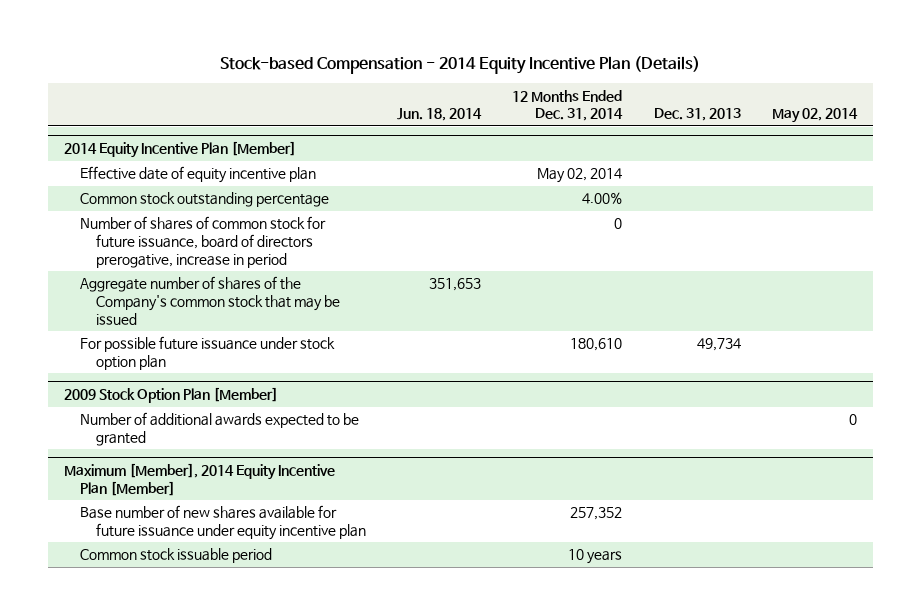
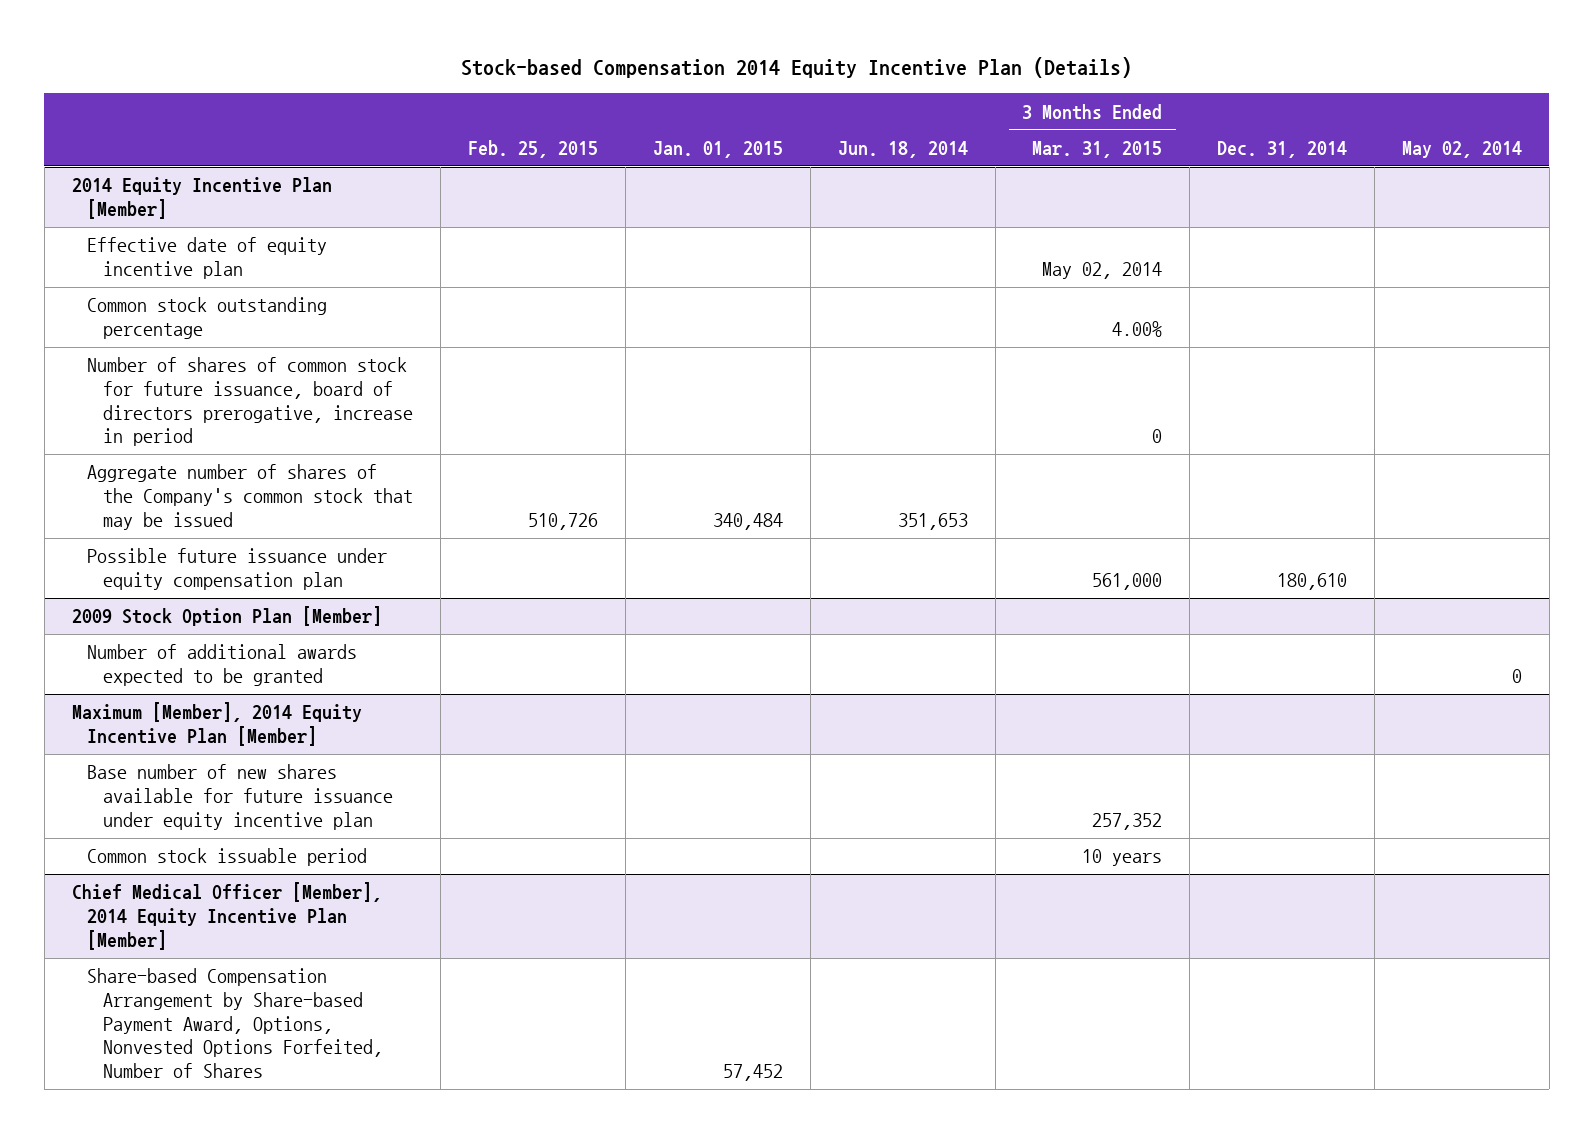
- Stock-based Compensation - 2014 Equity Incentive Plan (Details)
+ Stock-based Compensation 2014 Equity Incentive Plan (Details)
- | Jun. 18, 2014 | 12 Months Ended Dec. 31, 2014 | Dec. 31, 2013 | May 02, 2014
+ | Feb. 25, 2015 | Jan. 01, 2015 | Jun. 18, 2014 | 3 Months Ended Mar. 31, 2015 | Dec. 31, 2014 | May 02, 2014
@ 2014 Equity Incentive Plan [Member]
- For possible future issuance under stock option plan | | 180,610 | 49,734 |
+ Possible future issuance under equity compensation plan | | | | 561,000 | 180,610 |
+ Chief Medical Officer [Member], 2014 Equity Incentive Plan [Member]
+ Share-based Compensation Arrangement by Share-based Payment Award, Options, Nonvested Options Forfeited, Number of Shares | | 57,452 | | | |

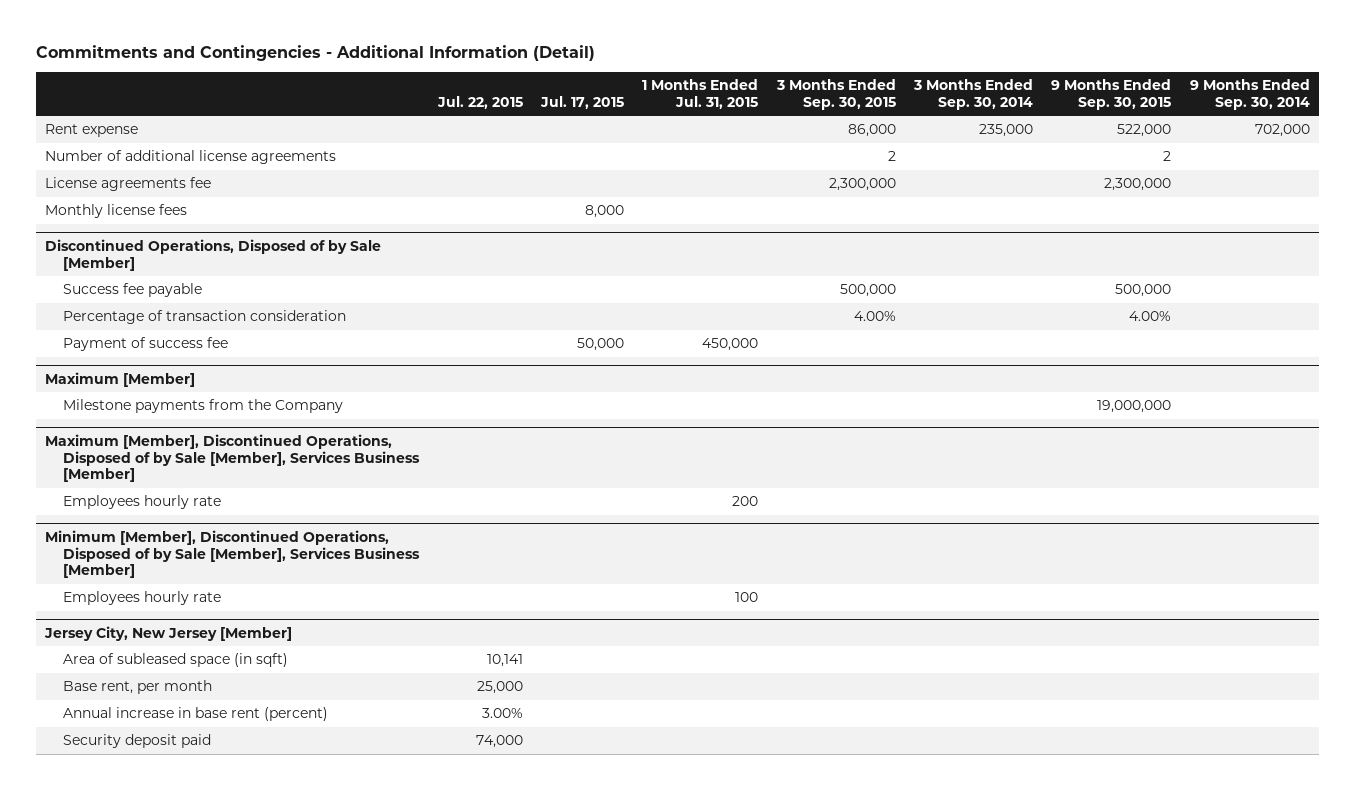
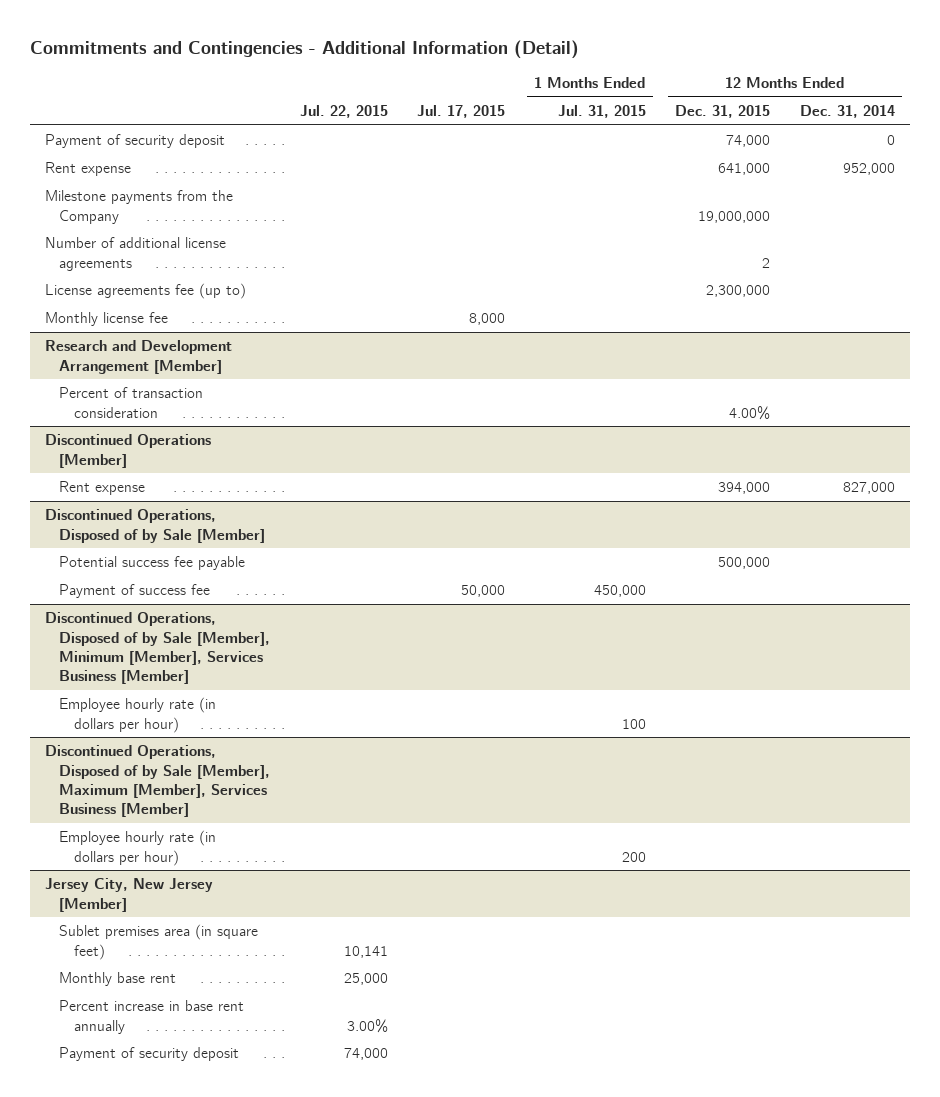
- | Jul. 22, 2015 | Jul. 17, 2015 | 1 Months Ended Jul. 31, 2015 | 3 Months Ended Sep. 30, 2015 | 3 Months Ended Sep. 30, 2014 | 9 Months Ended Sep. 30, 2015 | 9 Months Ended Sep. 30, 2014
+ | Jul. 22, 2015 | Jul. 17, 2015 | 1 Months Ended Jul. 31, 2015 | 12 Months Ended Dec. 31, 2015 | 12 Months Ended Dec. 31, 2014
+ Payment of security deposit | | | | 74,000 | 0
+ Milestone payments from the Company | | | | 19,000,000 |
- License agreements fee | | | | 2,300,000 | | 2,300,000 |
- Monthly license fees | | 8,000 | | | | |
+ License agreements fee (up to) | | | | 2,300,000 |
+ Monthly license fee | | 8,000 | | |
+ Research and Development Arrangement [Member]
+ Percent of transaction consideration | | | | 4.00% |
+ Discontinued Operations [Member]
+ Rent expense | | | | 394,000 | 827,000
@ Discontinued Operations, Disposed of by Sale [Member]
- Success fee payable | | | | 500,000 | | 500,000 |
- Percentage of transaction consideration | | | | 4.00% | | 4.00% |
+ Potential success fee payable | | | | 500,000 |
- Maximum [Member]
- Milestone payments from the Company | | | | | | 19,000,000 |
- Maximum [Member], Discontinued Operations, Disposed of by Sale [Member], Services Business [Member]
- Employees hourly rate | | | 200 | | | |
- Minimum [Member], Discontinued Operations, Disposed of by Sale [Member], Services Business [Member]
- Employees hourly rate | | | 100 | | | |
+ Discontinued Operations, Disposed of by Sale [Member], Minimum [Member], Services Business [Member]
+ Employee hourly rate (in dollars per hour) | | | 100 | |
+ Discontinued Operations, Disposed of by Sale [Member], Maximum [Member], Services Business [Member]
+ Employee hourly rate (in dollars per hour) | | | 200 | |
@ Jersey City, New Jersey [Member]
- Area of subleased space (in sqft) | 10,141 | | | | | |
- Base rent, per month | 25,000 | | | | | |
- Annual increase in base rent (percent) | 3.00% | | | | | |
- Security deposit paid | 74,000 | | | | | |
+ Sublet premises area (in square feet) | 10,141 | | | |
+ Monthly base rent | 25,000 | | | |
+ Percent increase in base rent annually | 3.00% | | | |
+ Payment of security deposit | 74,000 | | | |

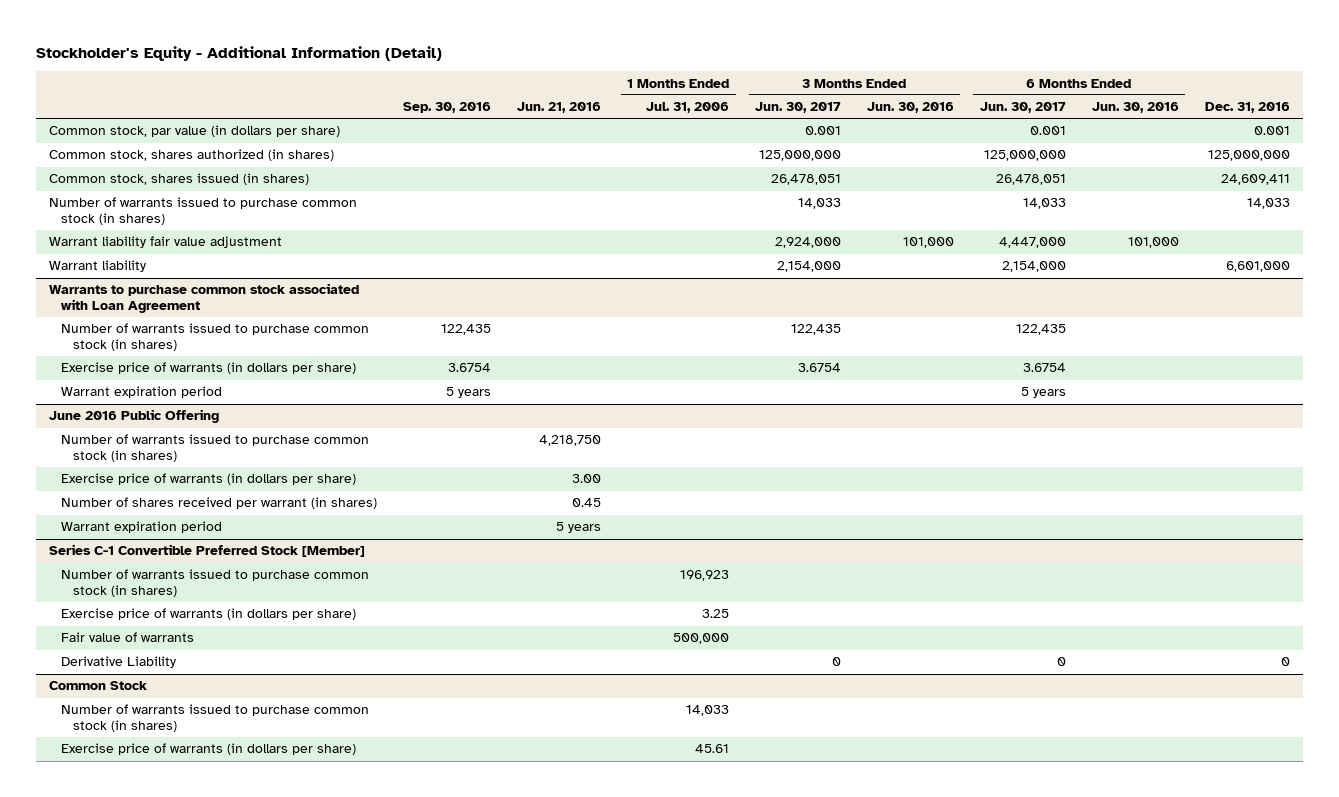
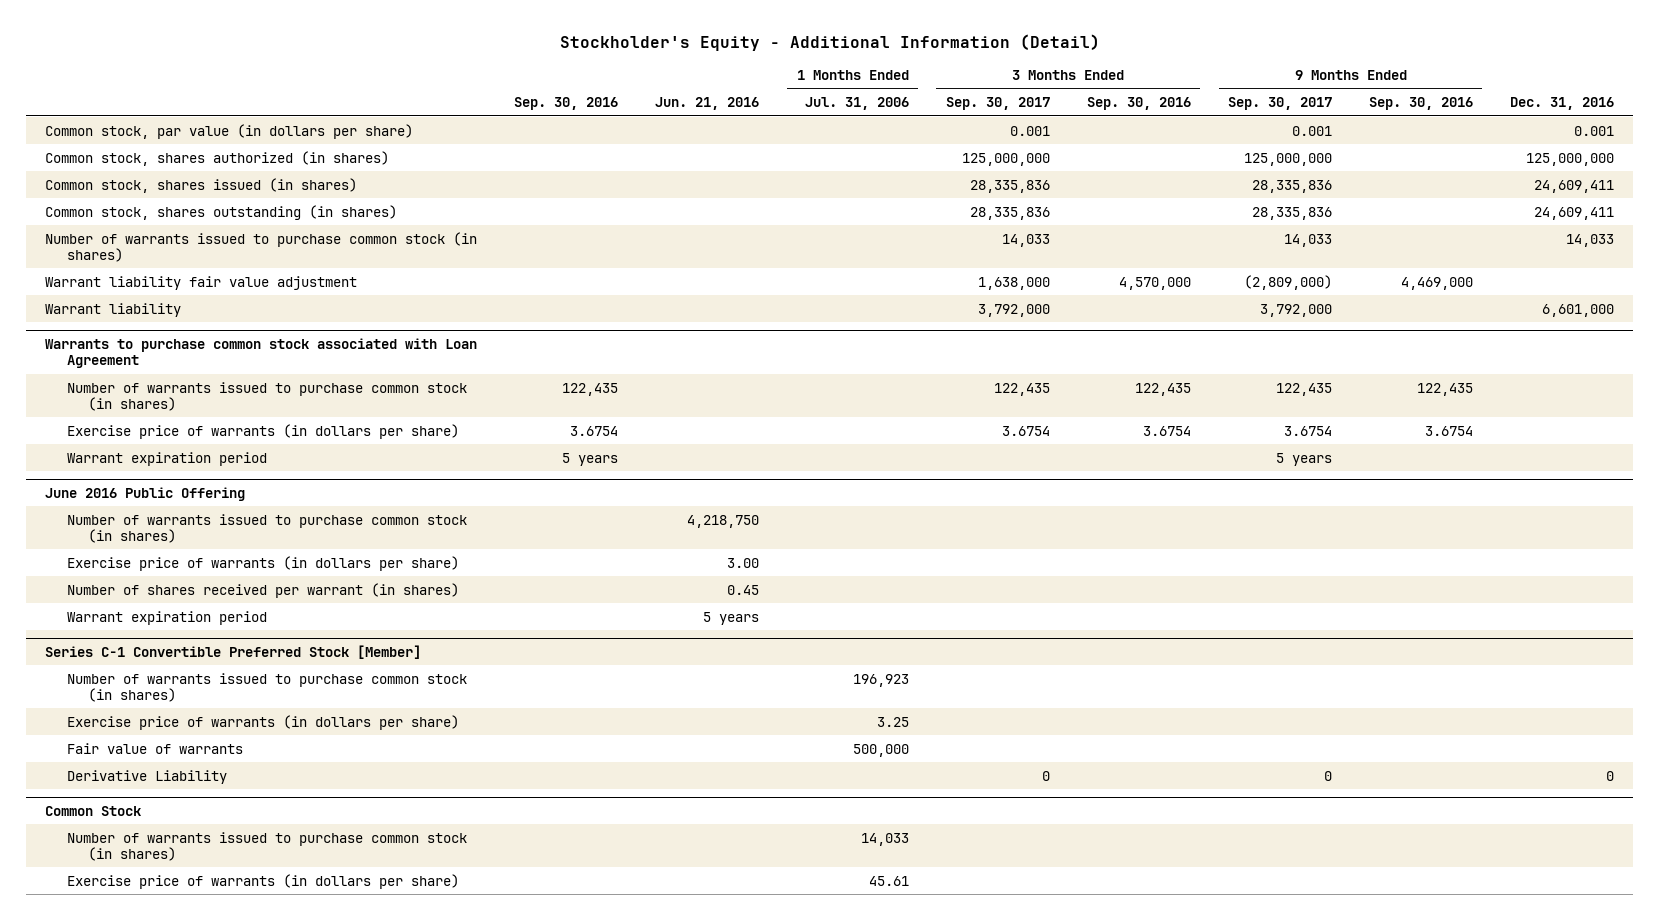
- | Sep. 30, 2016 | Jun. 21, 2016 | 1 Months Ended Jul. 31, 2006 | 3 Months Ended Jun. 30, 2017 | 3 Months Ended Jun. 30, 2016 | 6 Months Ended Jun. 30, 2017 | 6 Months Ended Jun. 30, 2016 | Dec. 31, 2016
+ | Sep. 30, 2016 | Jun. 21, 2016 | 1 Months Ended Jul. 31, 2006 | 3 Months Ended Sep. 30, 2017 | 3 Months Ended Sep. 30, 2016 | 9 Months Ended Sep. 30, 2017 | 9 Months Ended Sep. 30, 2016 | Dec. 31, 2016
+ Common stock, shares outstanding (in shares) | | | | 28,335,836 | | 28,335,836 | | 24,609,411

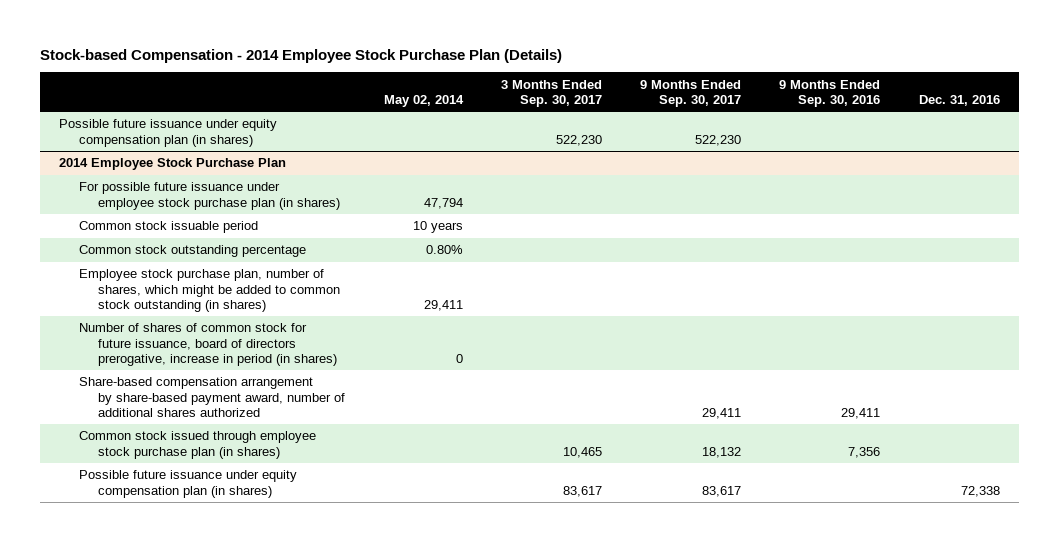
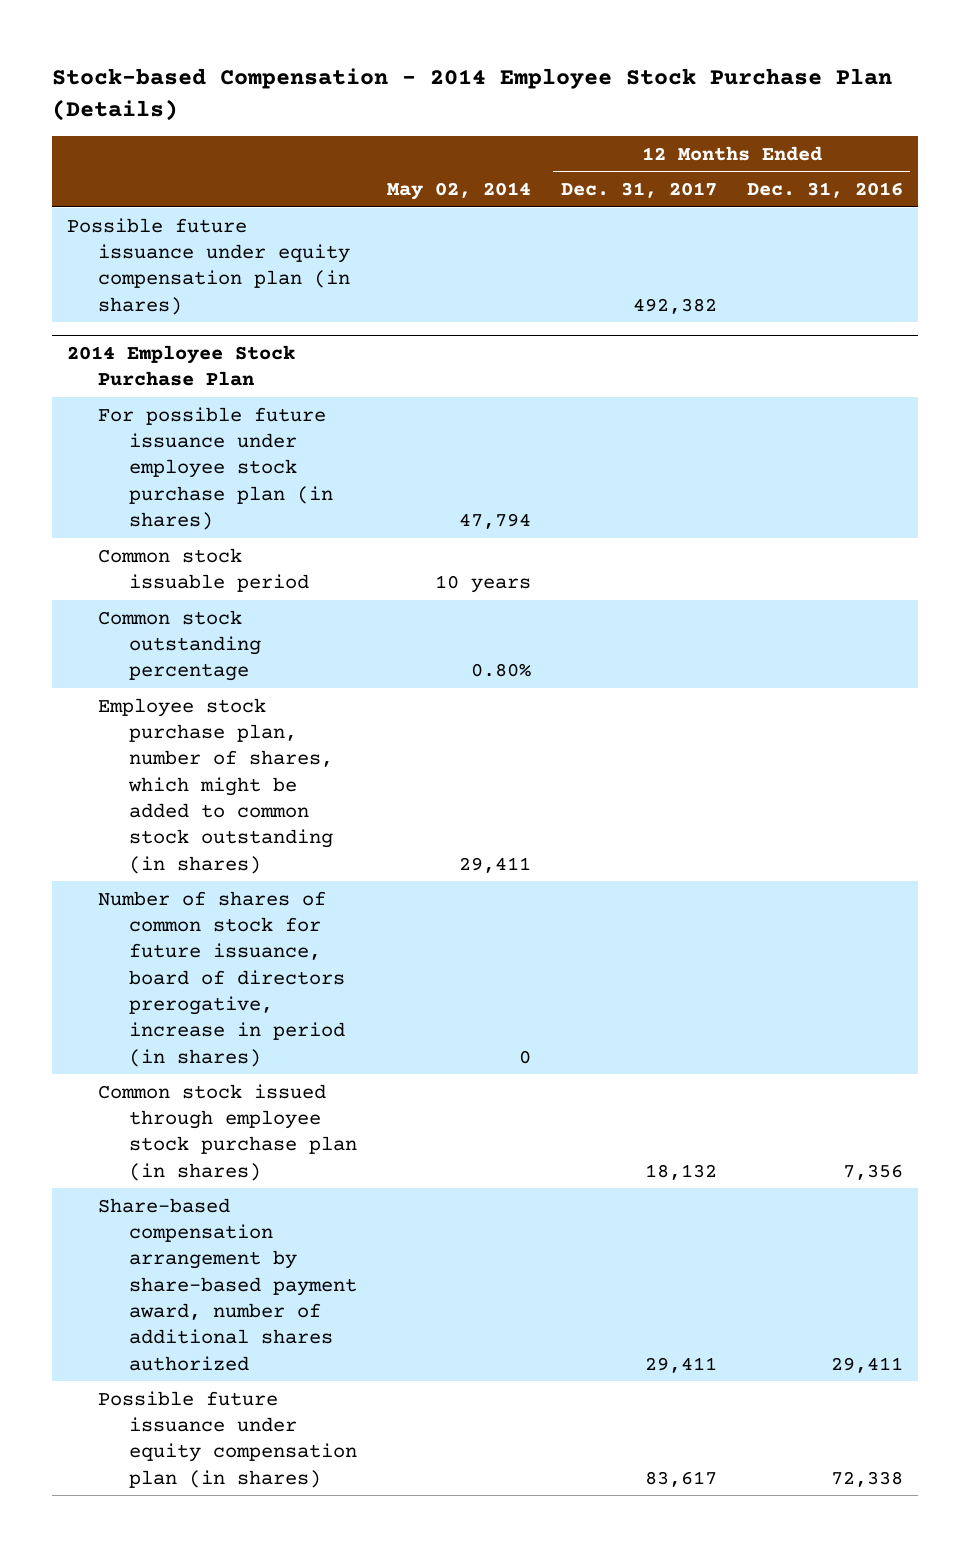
- | May 02, 2014 | 3 Months Ended Sep. 30, 2017 | 9 Months Ended Sep. 30, 2017 | 9 Months Ended Sep. 30, 2016 | Dec. 31, 2016
+ | May 02, 2014 | 12 Months Ended Dec. 31, 2017 | 12 Months Ended Dec. 31, 2016
@ 2014 Employee Stock Purchase Plan
moved down: Share-based compensation arrangement by share-based payment award, number of additional shares authorized | | 29,411 | 29,411

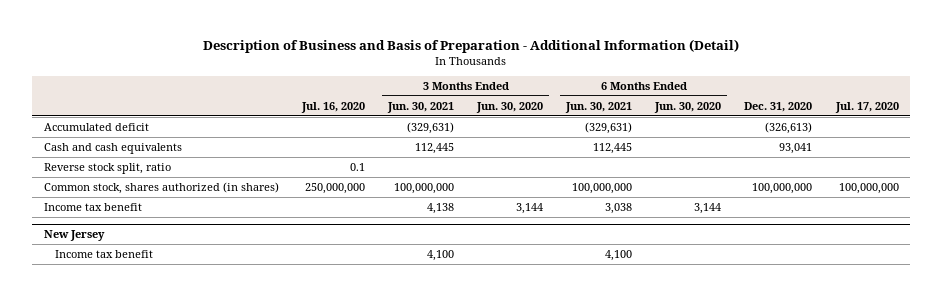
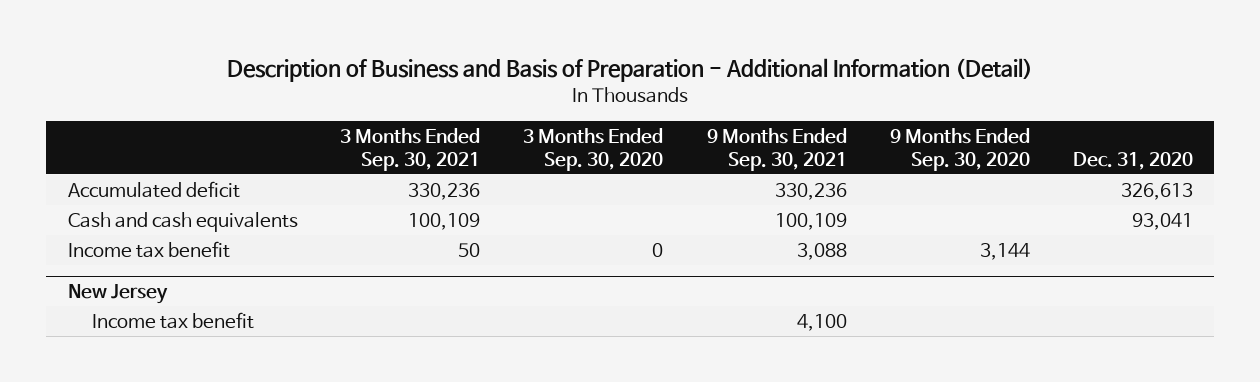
- | Jul. 16, 2020 | 3 Months Ended Jun. 30, 2021 | 3 Months Ended Jun. 30, 2020 | 6 Months Ended Jun. 30, 2021 | 6 Months Ended Jun. 30, 2020 | Dec. 31, 2020 | Jul. 17, 2020
+ | 3 Months Ended Sep. 30, 2021 | 3 Months Ended Sep. 30, 2020 | 9 Months Ended Sep. 30, 2021 | 9 Months Ended Sep. 30, 2020 | Dec. 31, 2020
- Accumulated deficit | | (329,631) | | (329,631) | | (326,613) |
+ Accumulated deficit | 330,236 | | 330,236 | | 326,613
- Reverse stock split, ratio | 0.1 | | | | | |
- Common stock, shares authorized (in shares) | 250,000,000 | 100,000,000 | | 100,000,000 | | 100,000,000 | 100,000,000

